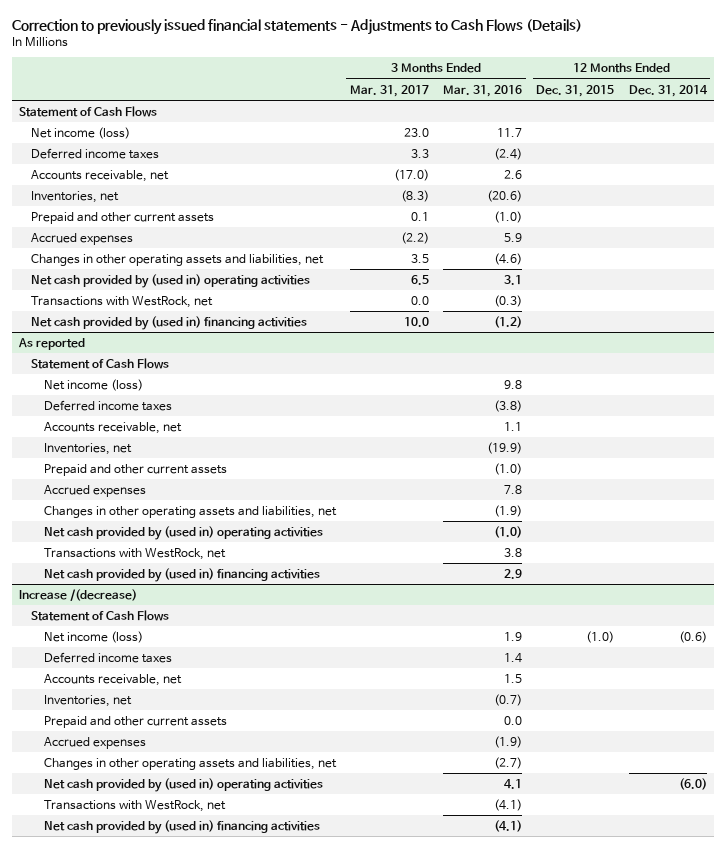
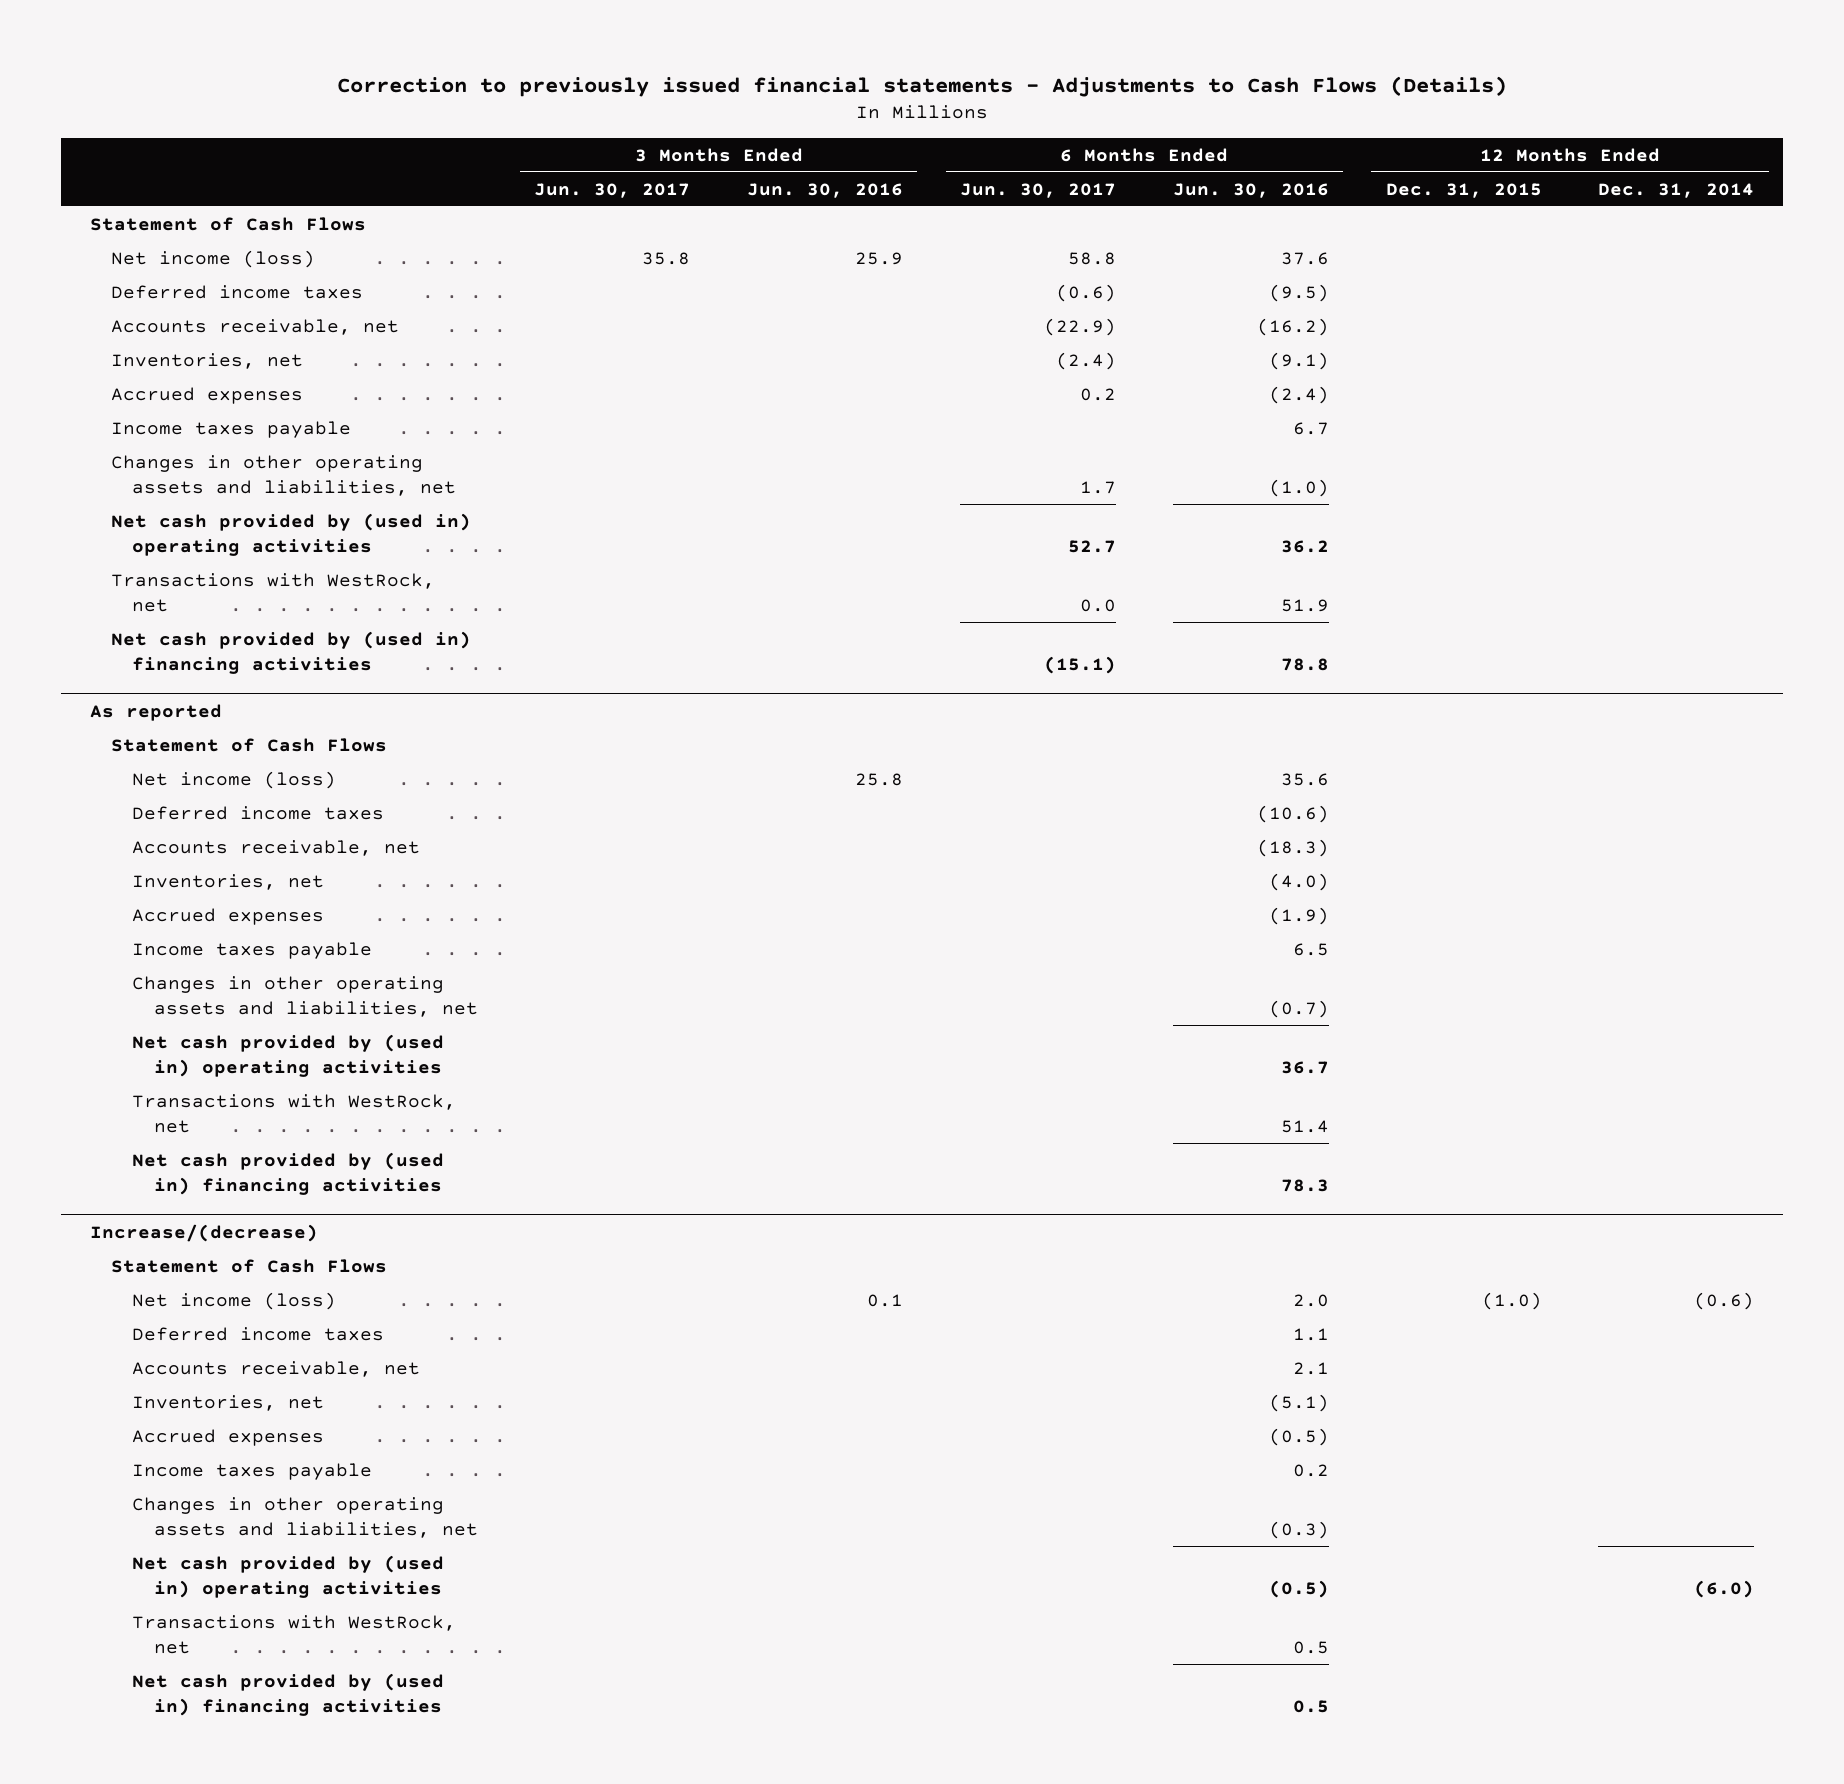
- | 3 Months Ended Mar. 31, 2017 | 3 Months Ended Mar. 31, 2016 | 12 Months Ended Dec. 31, 2015 | 12 Months Ended Dec. 31, 2014
+ | 3 Months Ended Jun. 30, 2017 | 3 Months Ended Jun. 30, 2016 | 6 Months Ended Jun. 30, 2017 | 6 Months Ended Jun. 30, 2016 | 12 Months Ended Dec. 31, 2015 | 12 Months Ended Dec. 31, 2014
- Prepaid and other current assets | 0.1 | (1.0) | |
+ Income taxes payable | | | | 6.7 | |
@ As reported
- Prepaid and other current assets | | (1.0) | |
+ Income taxes payable | | | | 6.5 | |
- Increase /(decrease)
+ Increase/(decrease)
- Prepaid and other current assets | | 0.0 | |
+ Income taxes payable | | | | 0.2 | |

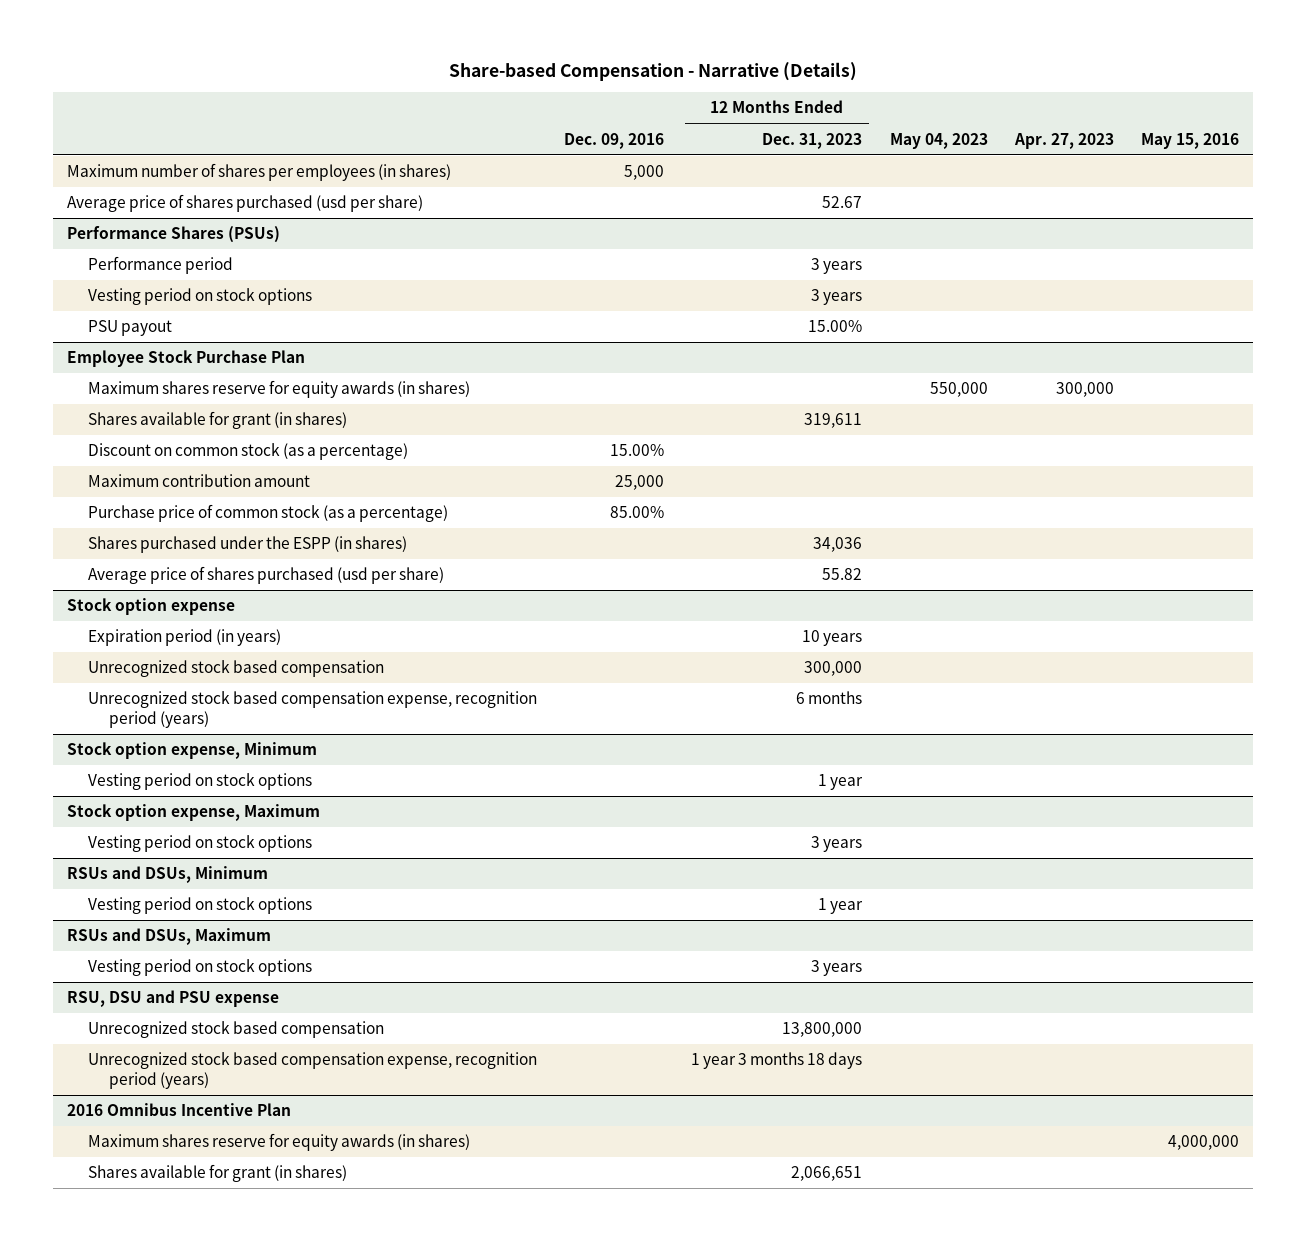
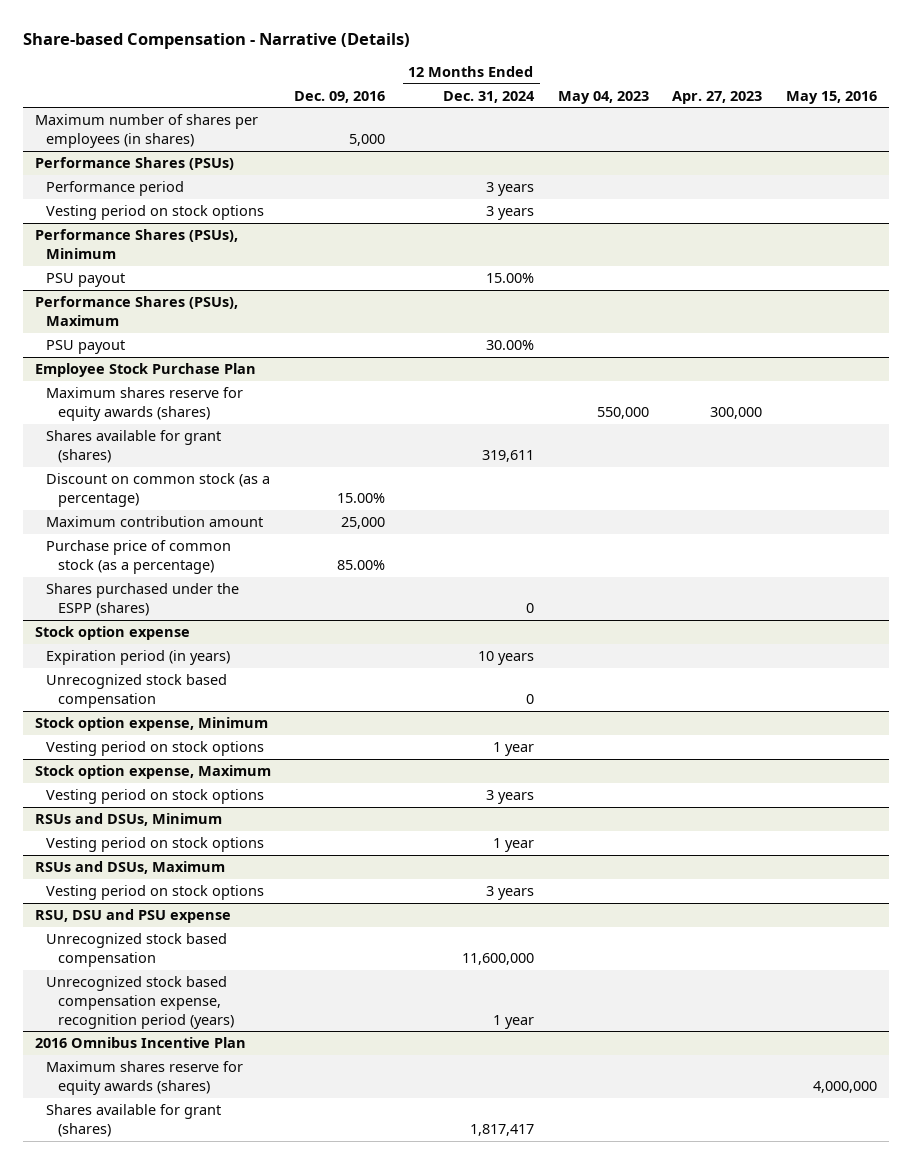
- | Dec. 09, 2016 | 12 Months Ended Dec. 31, 2023 | May 04, 2023 | Apr. 27, 2023 | May 15, 2016
+ | Dec. 09, 2016 | 12 Months Ended Dec. 31, 2024 | May 04, 2023 | Apr. 27, 2023 | May 15, 2016
- Average price of shares purchased (usd per share) | | 52.67 | | |
@ Performance Shares (PSUs)
- PSU payout | | 15.00% | | |
+ Performance Shares (PSUs), Minimum
+ PSU payout | | 15.00% | | |
+ Performance Shares (PSUs), Maximum
+ PSU payout | | 30.00% | | |
@ Employee Stock Purchase Plan
- Maximum shares reserve for equity awards (in shares) | | | 550,000 | 300,000 |
- Shares available for grant (in shares) | | 319,611 | | |
+ Maximum shares reserve for equity awards (shares) | | | 550,000 | 300,000 |
+ Shares available for grant (shares) | | 319,611 | | |
- Shares purchased under the ESPP (in shares) | | 34,036 | | |
- Average price of shares purchased (usd per share) | | 55.82 | | |
+ Shares purchased under the ESPP (shares) | | 0 | | |
@ Stock option expense
- Unrecognized stock based compensation expense, recognition period (years) | | 6 months | | |
@ 2016 Omnibus Incentive Plan
- Maximum shares reserve for equity awards (in shares) | | | | | 4,000,000
- Shares available for grant (in shares) | | 2,066,651 | | |
+ Maximum shares reserve for equity awards (shares) | | | | | 4,000,000
+ Shares available for grant (shares) | | 1,817,417 | | |

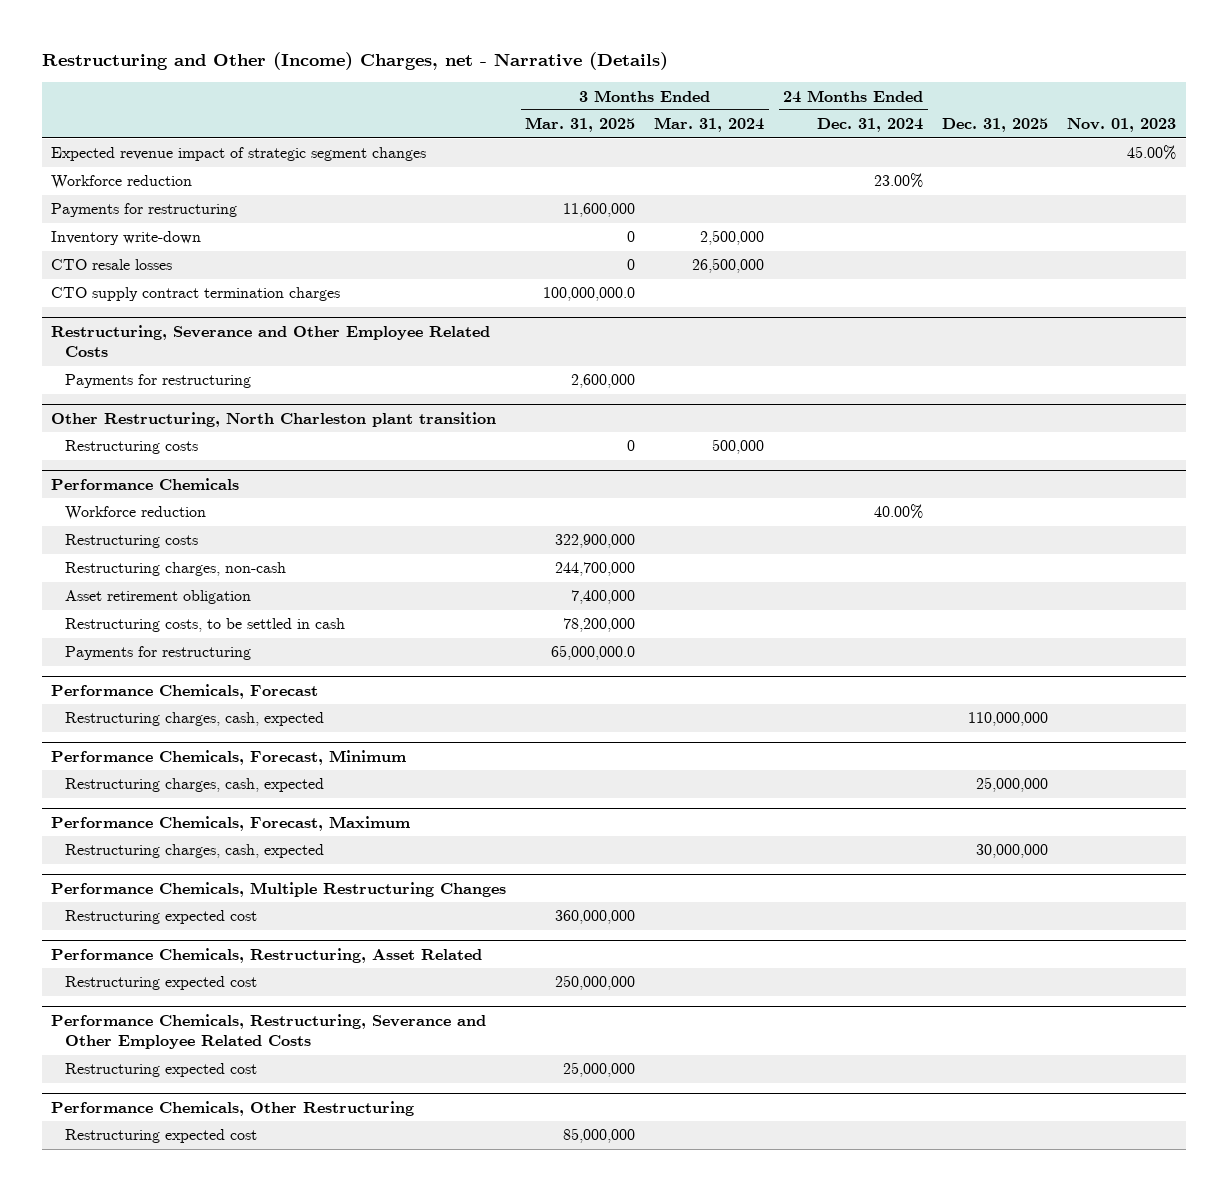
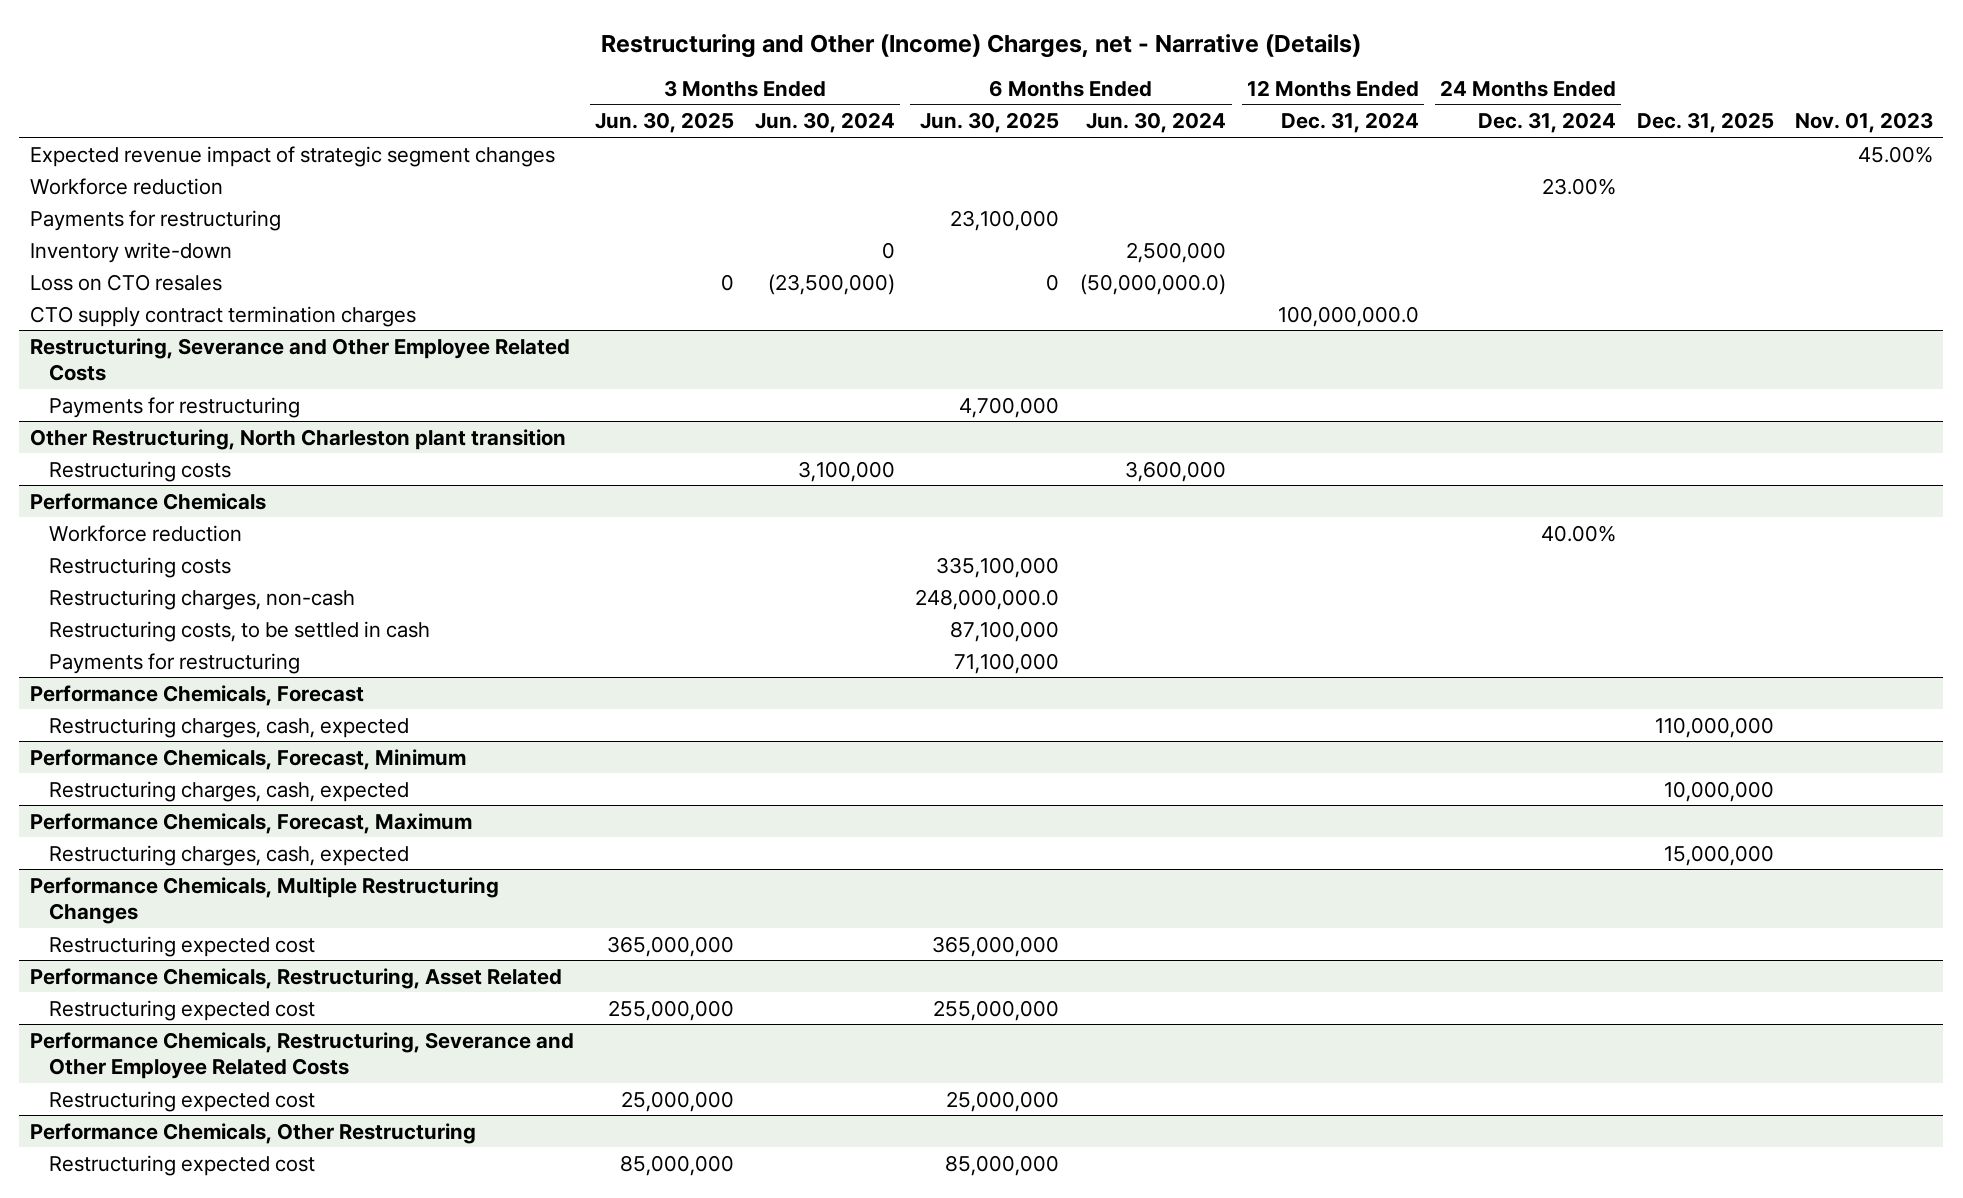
- | 3 Months Ended Mar. 31, 2025 | 3 Months Ended Mar. 31, 2024 | 24 Months Ended Dec. 31, 2024 | Dec. 31, 2025 | Nov. 01, 2023
+ | 3 Months Ended Jun. 30, 2025 | 3 Months Ended Jun. 30, 2024 | 6 Months Ended Jun. 30, 2025 | 6 Months Ended Jun. 30, 2024 | 12 Months Ended Dec. 31, 2024 | 24 Months Ended Dec. 31, 2024 | Dec. 31, 2025 | Nov. 01, 2023
- CTO resale losses | 0 | 26,500,000 | | |
+ Loss on CTO resales | 0 | (23,500,000) | 0 | (50,000,000.0) | | | |
@ Performance Chemicals
- Asset retirement obligation | 7,400,000 | | | |
@ Performance Chemicals, Forecast, Minimum
- Restructuring charges, cash, expected | | | | 25,000,000 |
+ Restructuring charges, cash, expected | | | | | | | 10,000,000 |
@ Performance Chemicals, Forecast, Maximum
- Restructuring charges, cash, expected | | | | 30,000,000 |
+ Restructuring charges, cash, expected | | | | | | | 15,000,000 |

